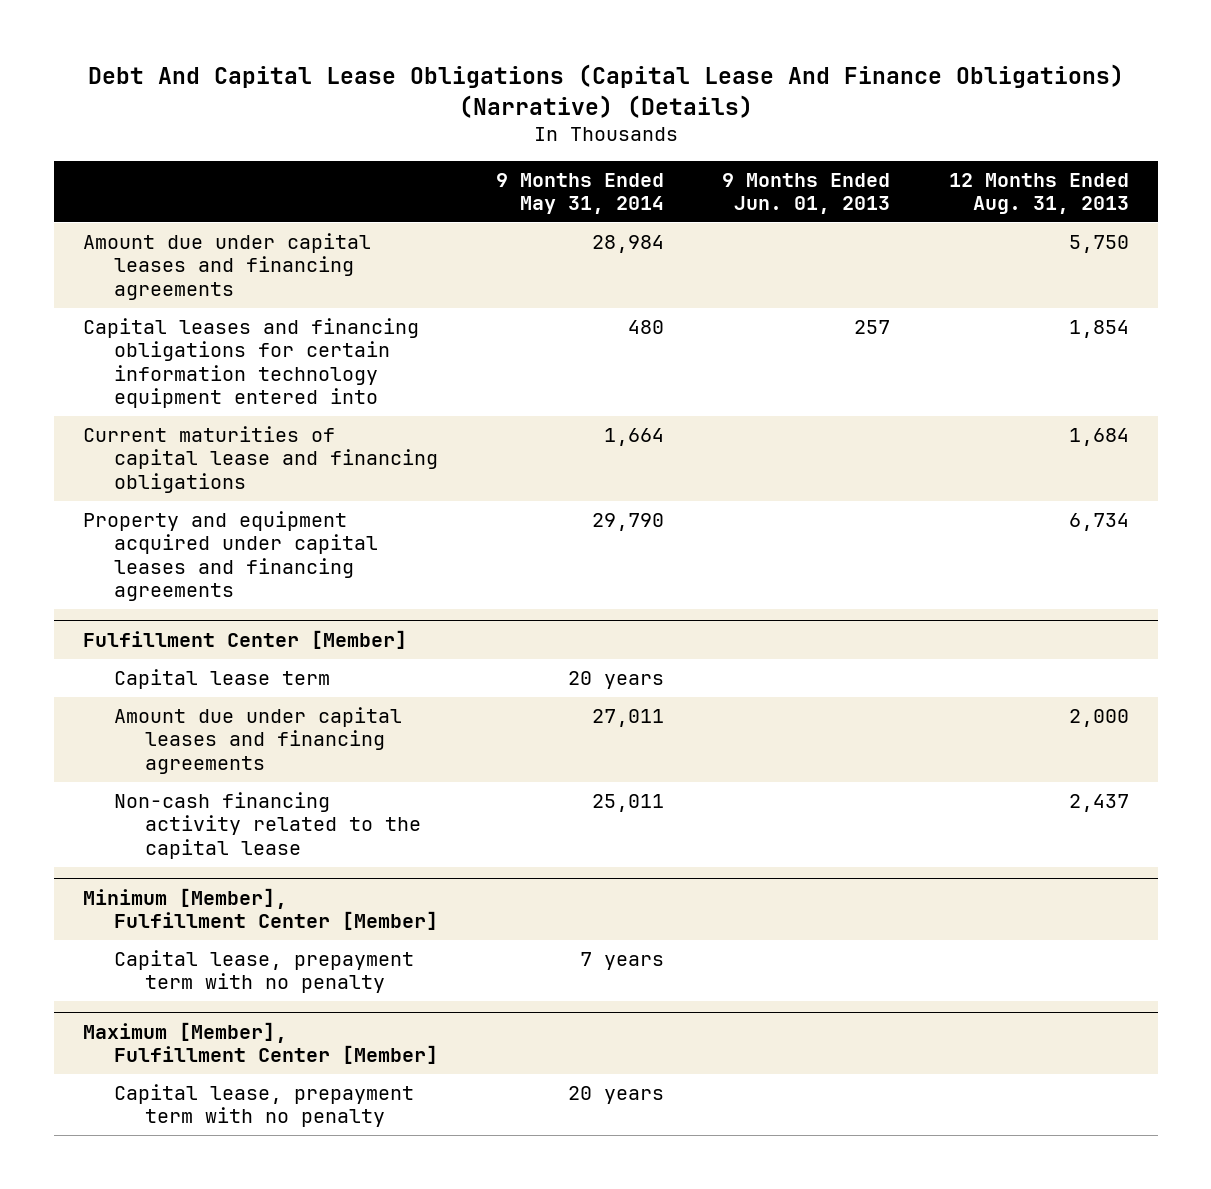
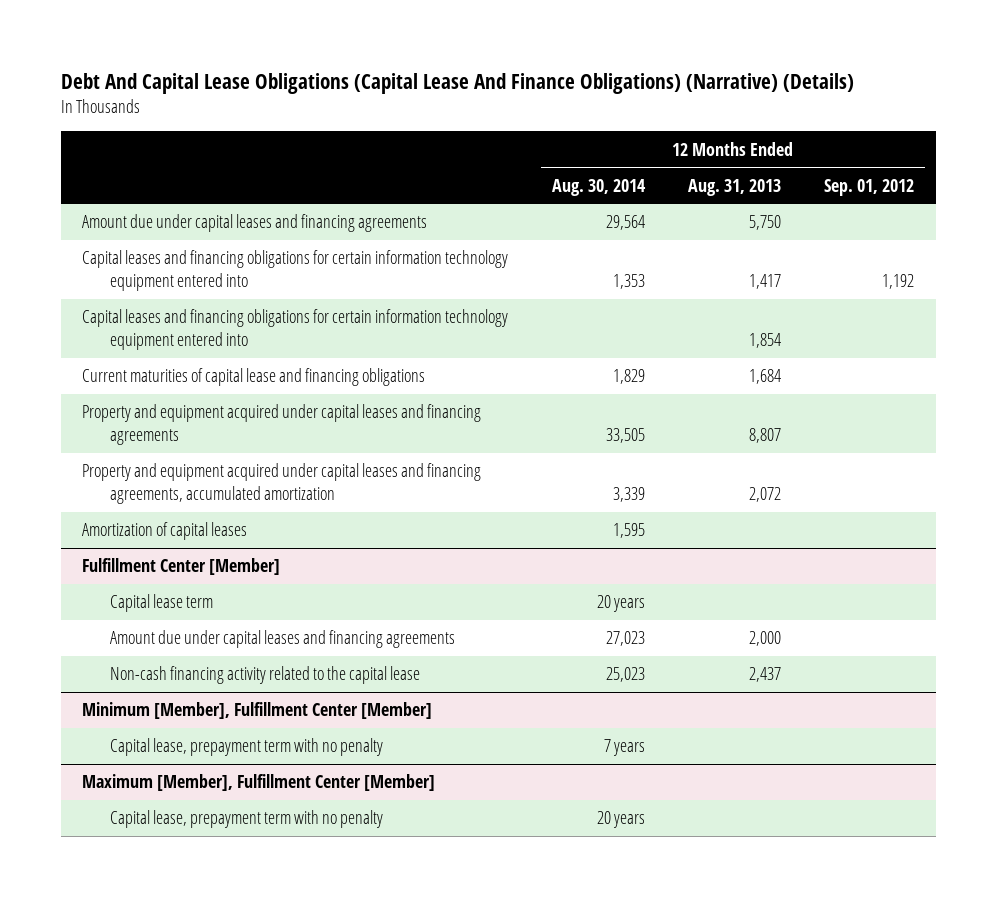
- | 9 Months Ended May 31, 2014 | 9 Months Ended Jun. 01, 2013 | 12 Months Ended Aug. 31, 2013
+ | 12 Months Ended Aug. 30, 2014 | 12 Months Ended Aug. 31, 2013 | 12 Months Ended Sep. 01, 2012
+ Capital leases and financing obligations for certain information technology equipment entered into | 1,353 | 1,417 | 1,192
- Property and equipment acquired under capital leases and financing agreements | 29,790 | | 6,734
+ Property and equipment acquired under capital leases and financing agreements | 33,505 | 8,807 |
+ Property and equipment acquired under capital leases and financing agreements, accumulated amortization | 3,339 | 2,072 |
+ Amortization of capital leases | 1,595 | |

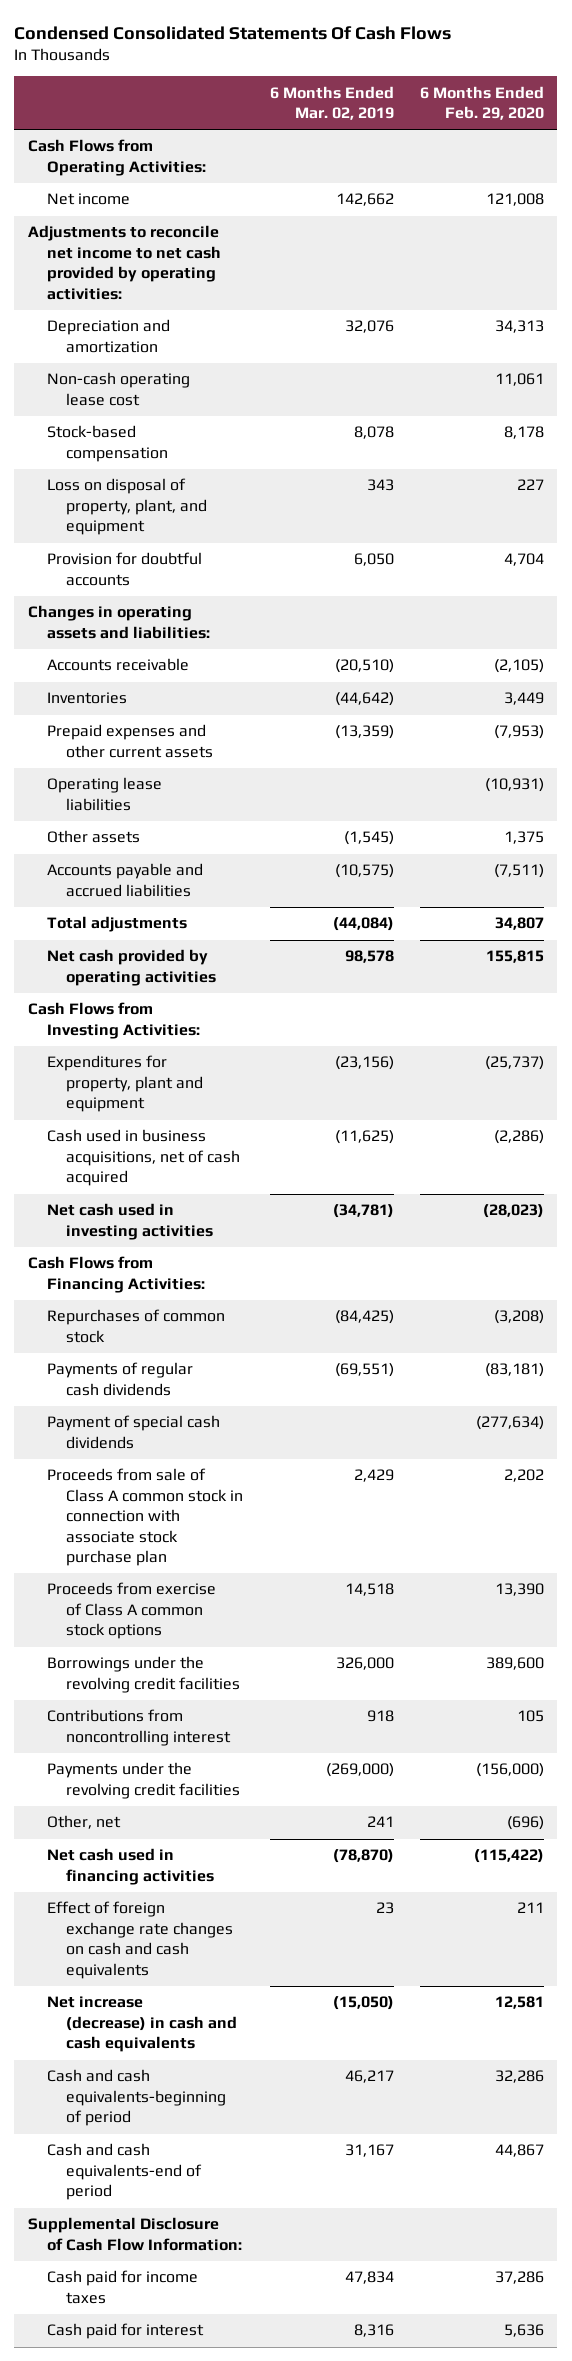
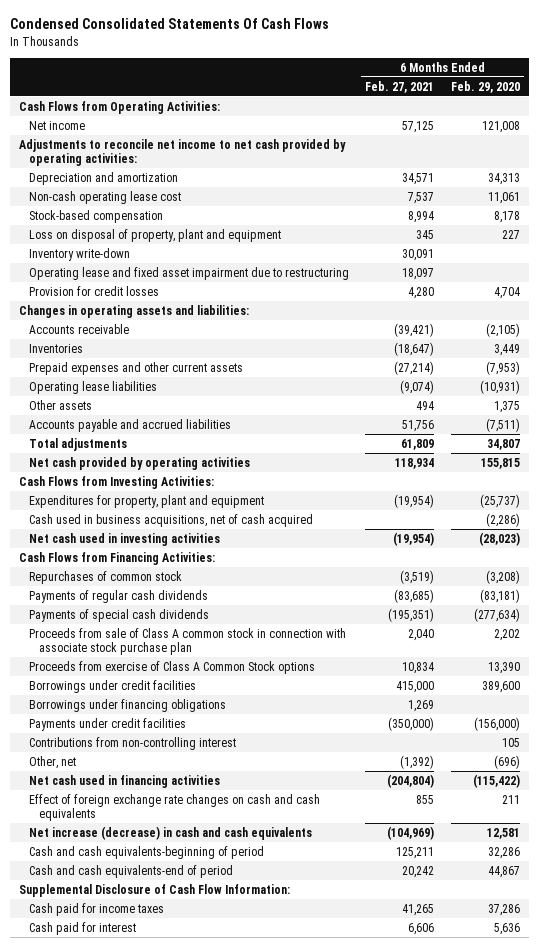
- | 6 Months Ended Mar. 02, 2019 | 6 Months Ended Feb. 29, 2020
+ | 6 Months Ended Feb. 27, 2021 | 6 Months Ended Feb. 29, 2020
- Loss on disposal of property, plant, and equipment | 343 | 227
- Provision for doubtful accounts | 6,050 | 4,704
+ Loss on disposal of property, plant and equipment | 345 | 227
+ Inventory write-down | 30,091 |
+ Operating lease and fixed asset impairment due to restructuring | 18,097 |
+ Provision for credit losses | 4,280 | 4,704
- Payment of special cash dividends | | (277,634)
+ Payments of special cash dividends | (195,351) | (277,634)
- Proceeds from exercise of Class A common stock options | 14,518 | 13,390
- Borrowings under the revolving credit facilities | 326,000 | 389,600
- Contributions from noncontrolling interest | 918 | 105
- Payments under the revolving credit facilities | (269,000) | (156,000)
+ Proceeds from exercise of Class A Common Stock options | 10,834 | 13,390
+ Borrowings under credit facilities | 415,000 | 389,600
+ Borrowings under financing obligations | 1,269 |
+ Payments under credit facilities | (350,000) | (156,000)
+ Contributions from non-controlling interest | | 105

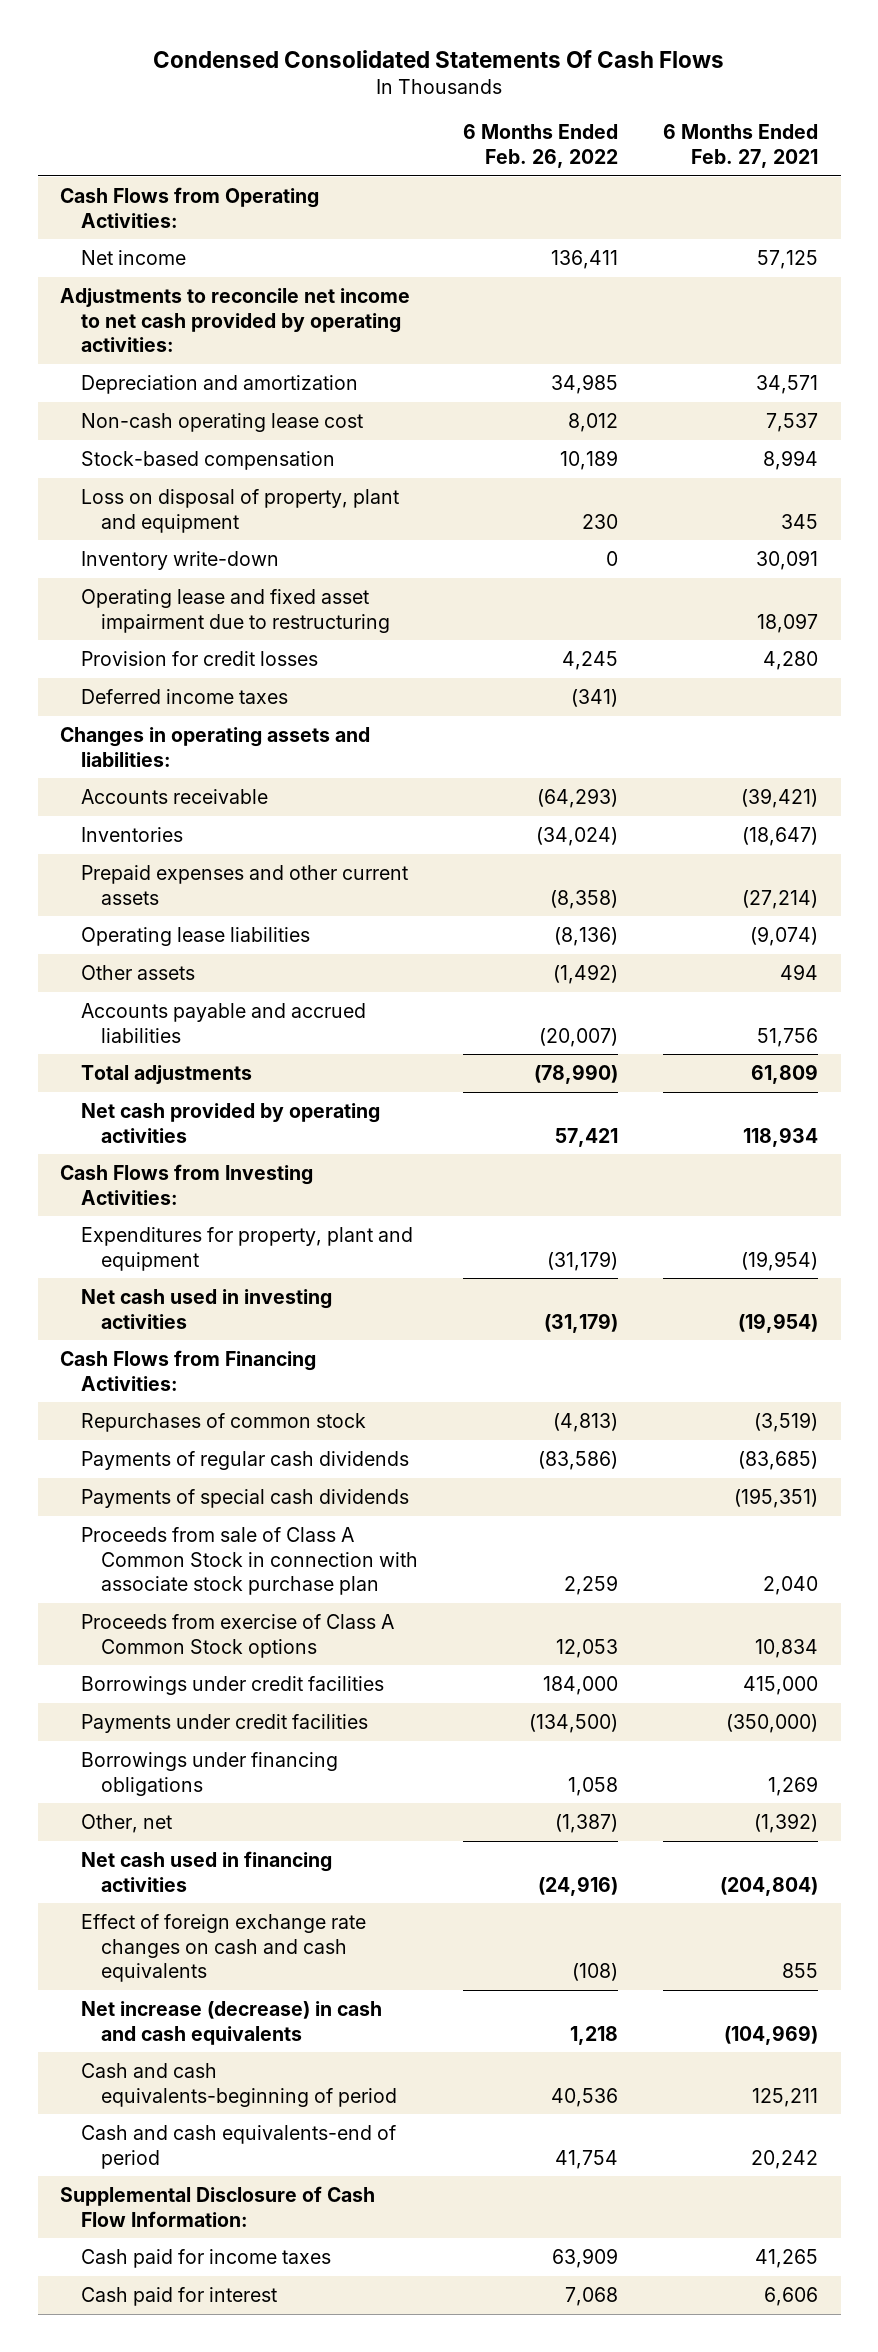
- | 6 Months Ended Feb. 27, 2021 | 6 Months Ended Feb. 29, 2020
+ | 6 Months Ended Feb. 26, 2022 | 6 Months Ended Feb. 27, 2021
+ Deferred income taxes | (341) |
- Cash used in business acquisitions, net of cash acquired | | (2,286)
- Proceeds from sale of Class A common stock in connection with associate stock purchase plan | 2,040 | 2,202
+ Proceeds from sale of Class A Common Stock in connection with associate stock purchase plan | 2,259 | 2,040
- Contributions from non-controlling interest | | 105
moved down: Borrowings under financing obligations | 1,058 | 1,269

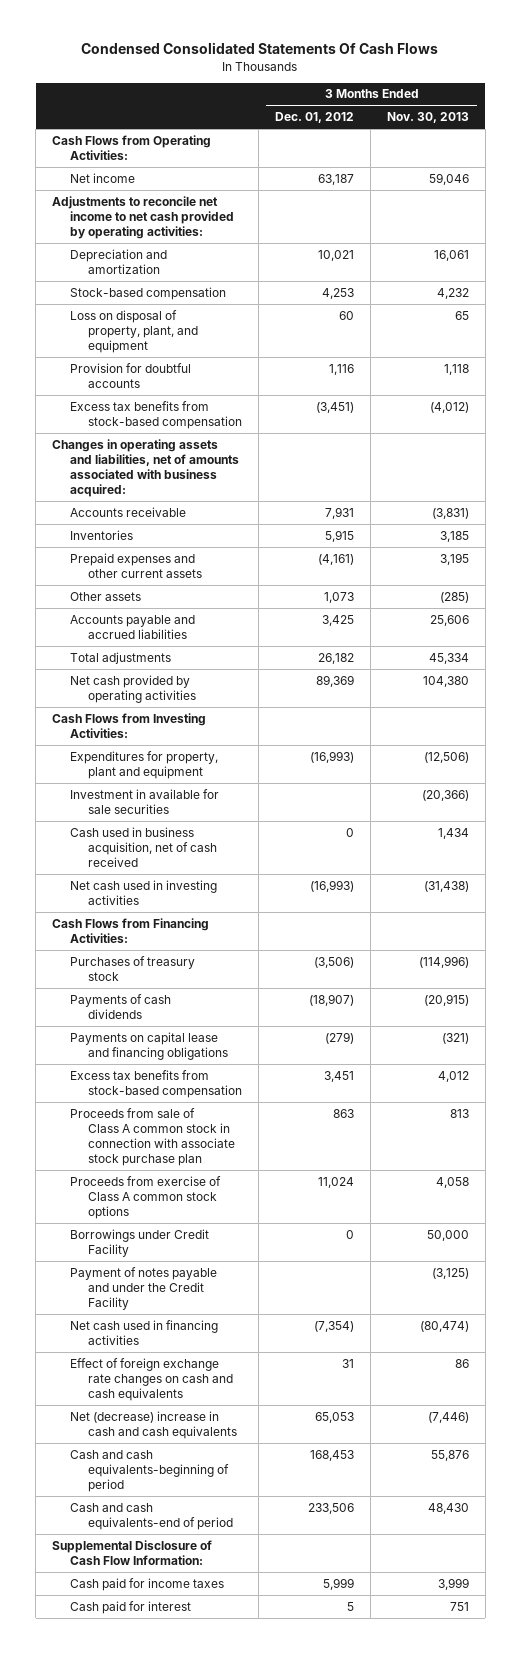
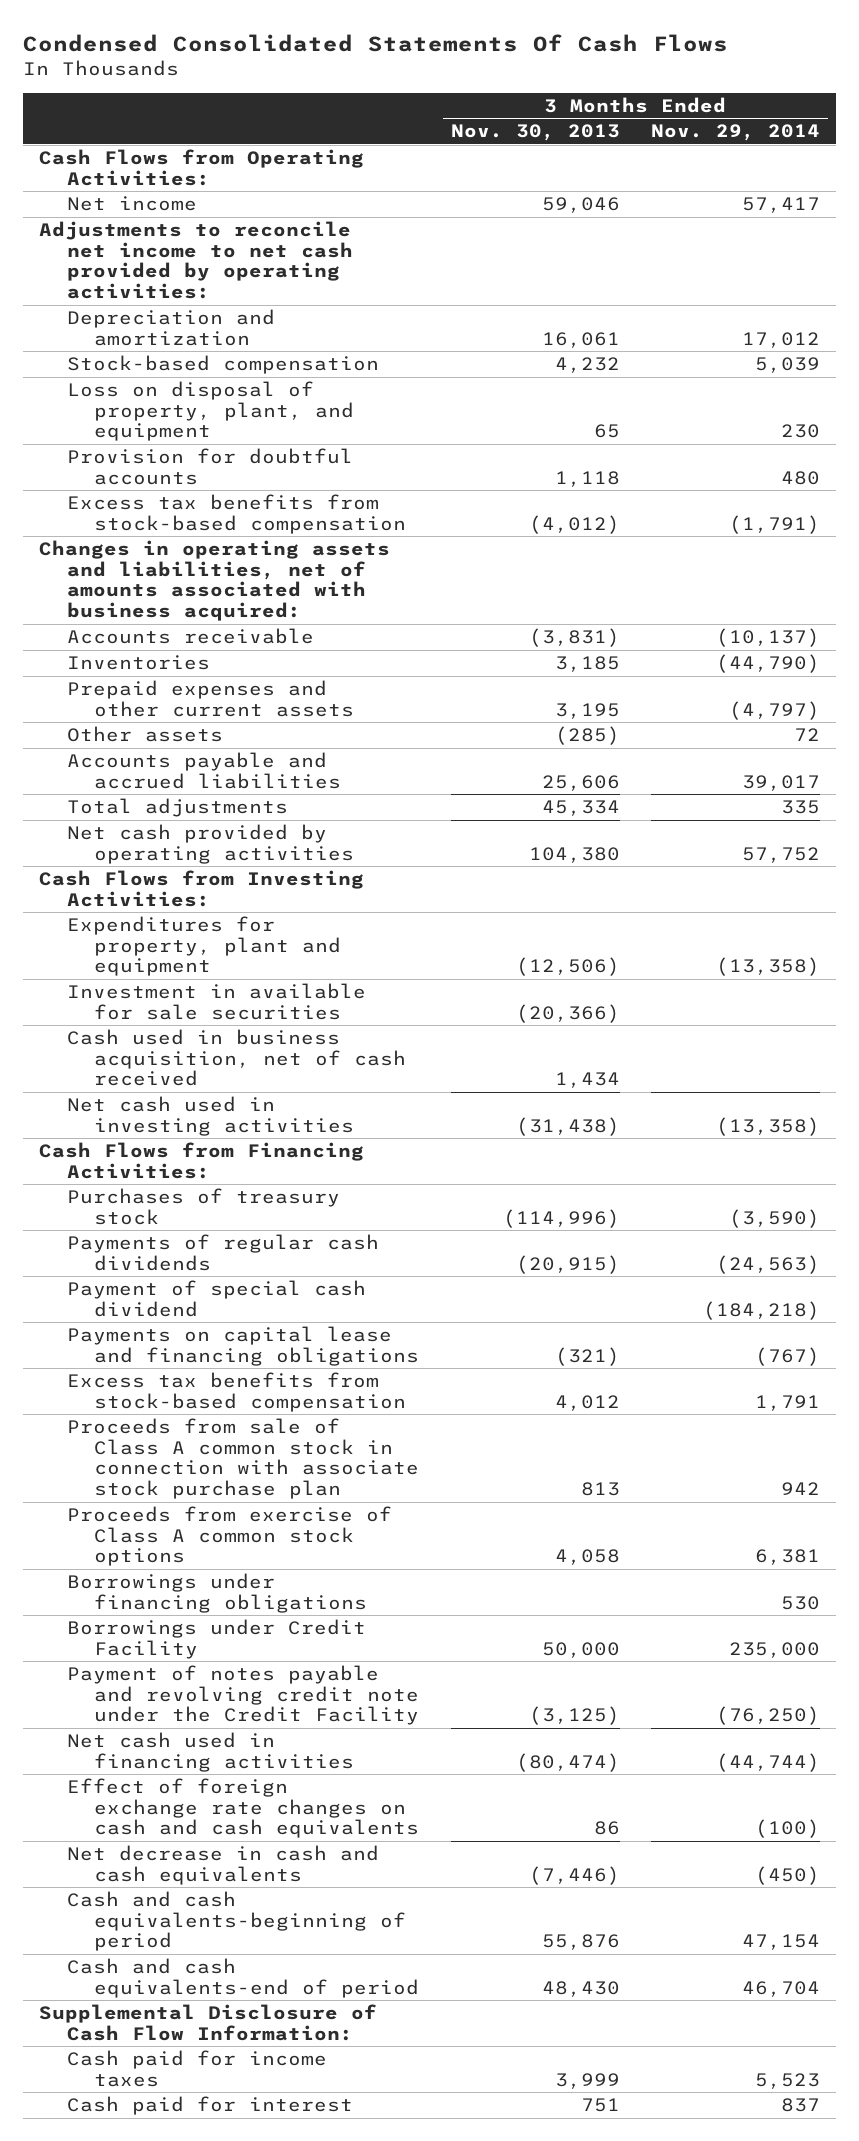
- | 3 Months Ended Dec. 01, 2012 | 3 Months Ended Nov. 30, 2013
+ | 3 Months Ended Nov. 30, 2013 | 3 Months Ended Nov. 29, 2014
- Payments of cash dividends | (18,907) | (20,915)
+ Payments of regular cash dividends | (20,915) | (24,563)
+ Payment of special cash dividend | | (184,218)
+ Borrowings under financing obligations | | 530
- Payment of notes payable and under the Credit Facility | | (3,125)
+ Payment of notes payable and revolving credit note under the Credit Facility | (3,125) | (76,250)
- Net (decrease) increase in cash and cash equivalents | 65,053 | (7,446)
+ Net decrease in cash and cash equivalents | (7,446) | (450)

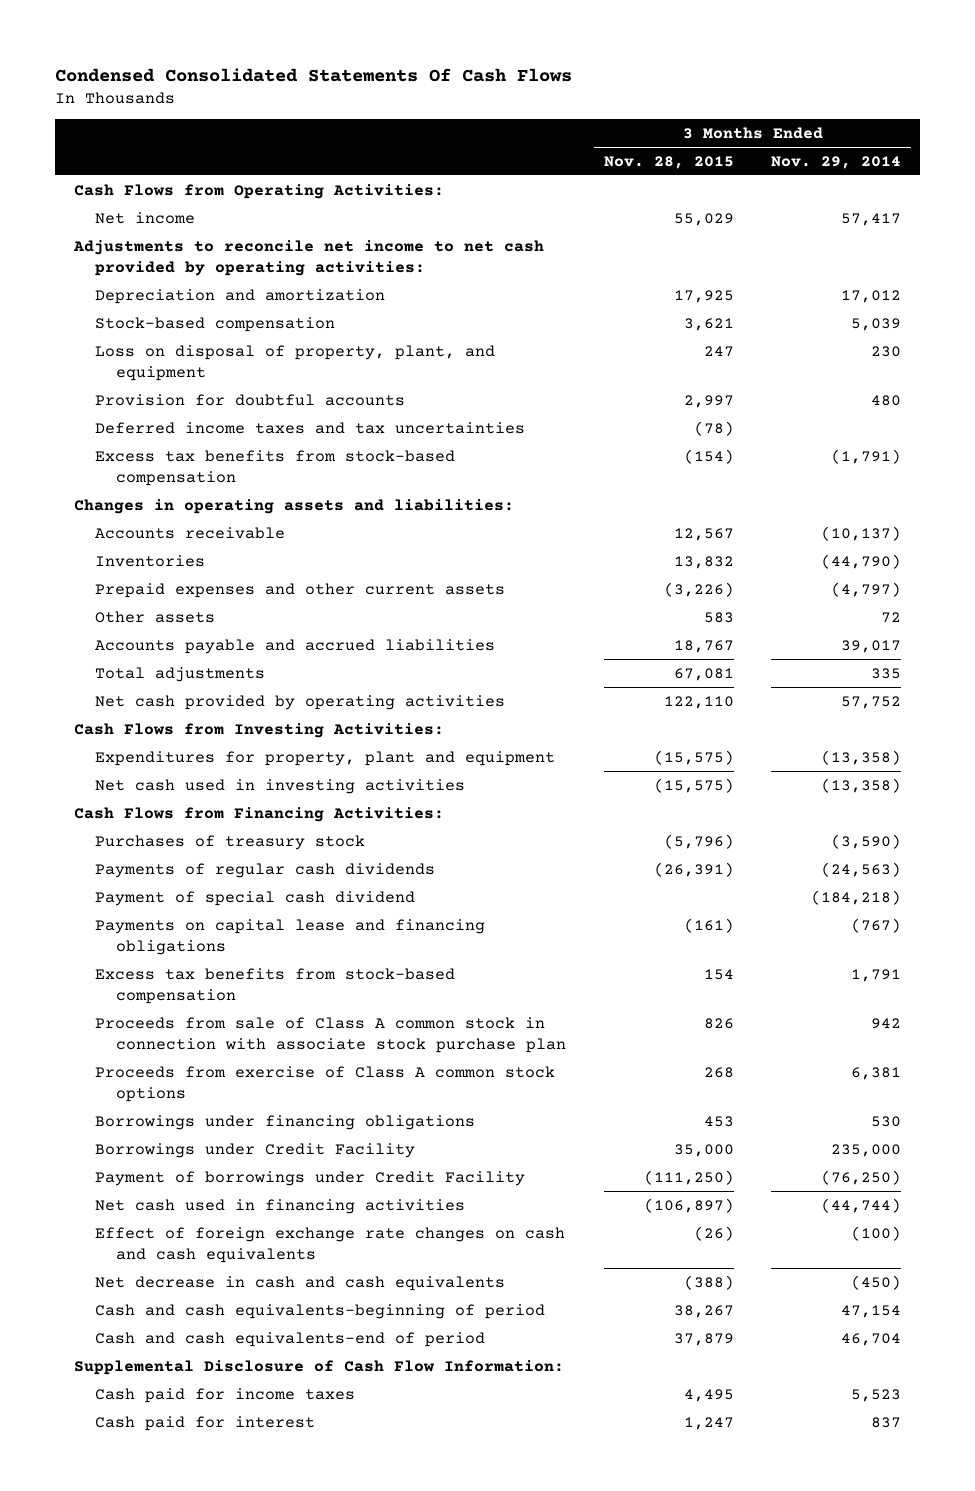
- | 3 Months Ended Nov. 30, 2013 | 3 Months Ended Nov. 29, 2014
+ | 3 Months Ended Nov. 28, 2015 | 3 Months Ended Nov. 29, 2014
+ Deferred income taxes and tax uncertainties | (78) |
- Changes in operating assets and liabilities, net of amounts associated with business acquired:
+ Changes in operating assets and liabilities:
- Investment in available for sale securities | (20,366) |
- Cash used in business acquisition, net of cash received | 1,434 |
- Payment of notes payable and revolving credit note under the Credit Facility | (3,125) | (76,250)
+ Payment of borrowings under Credit Facility | (111,250) | (76,250)

